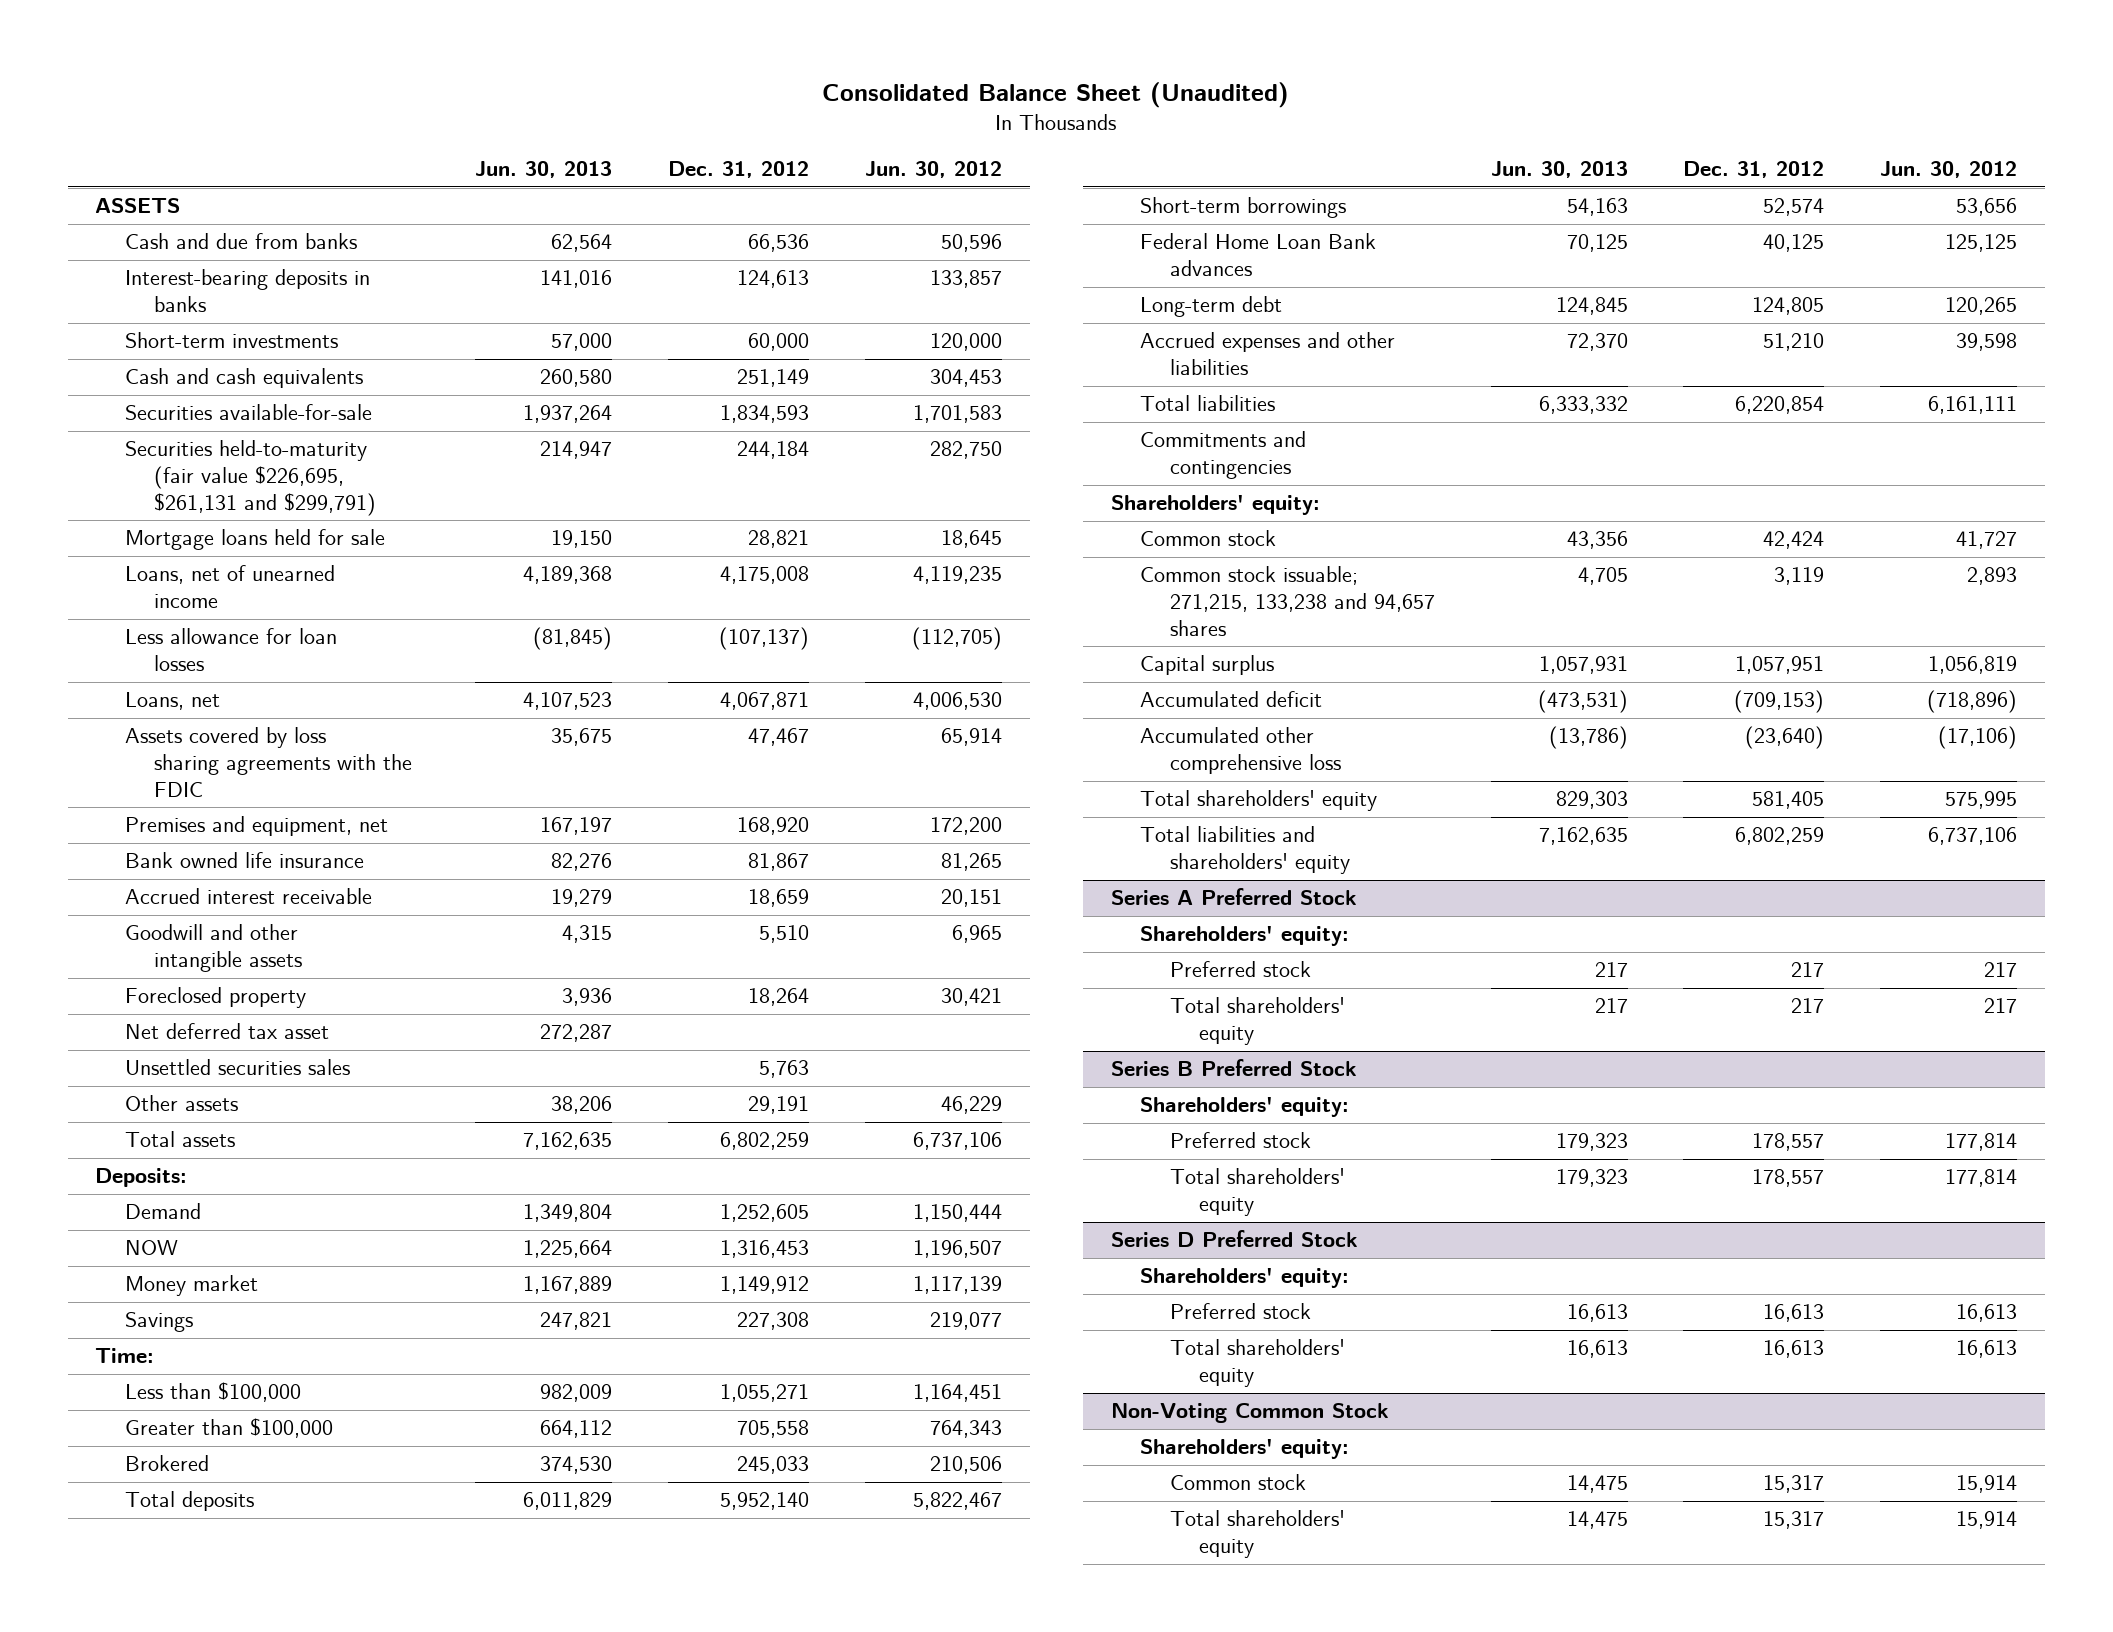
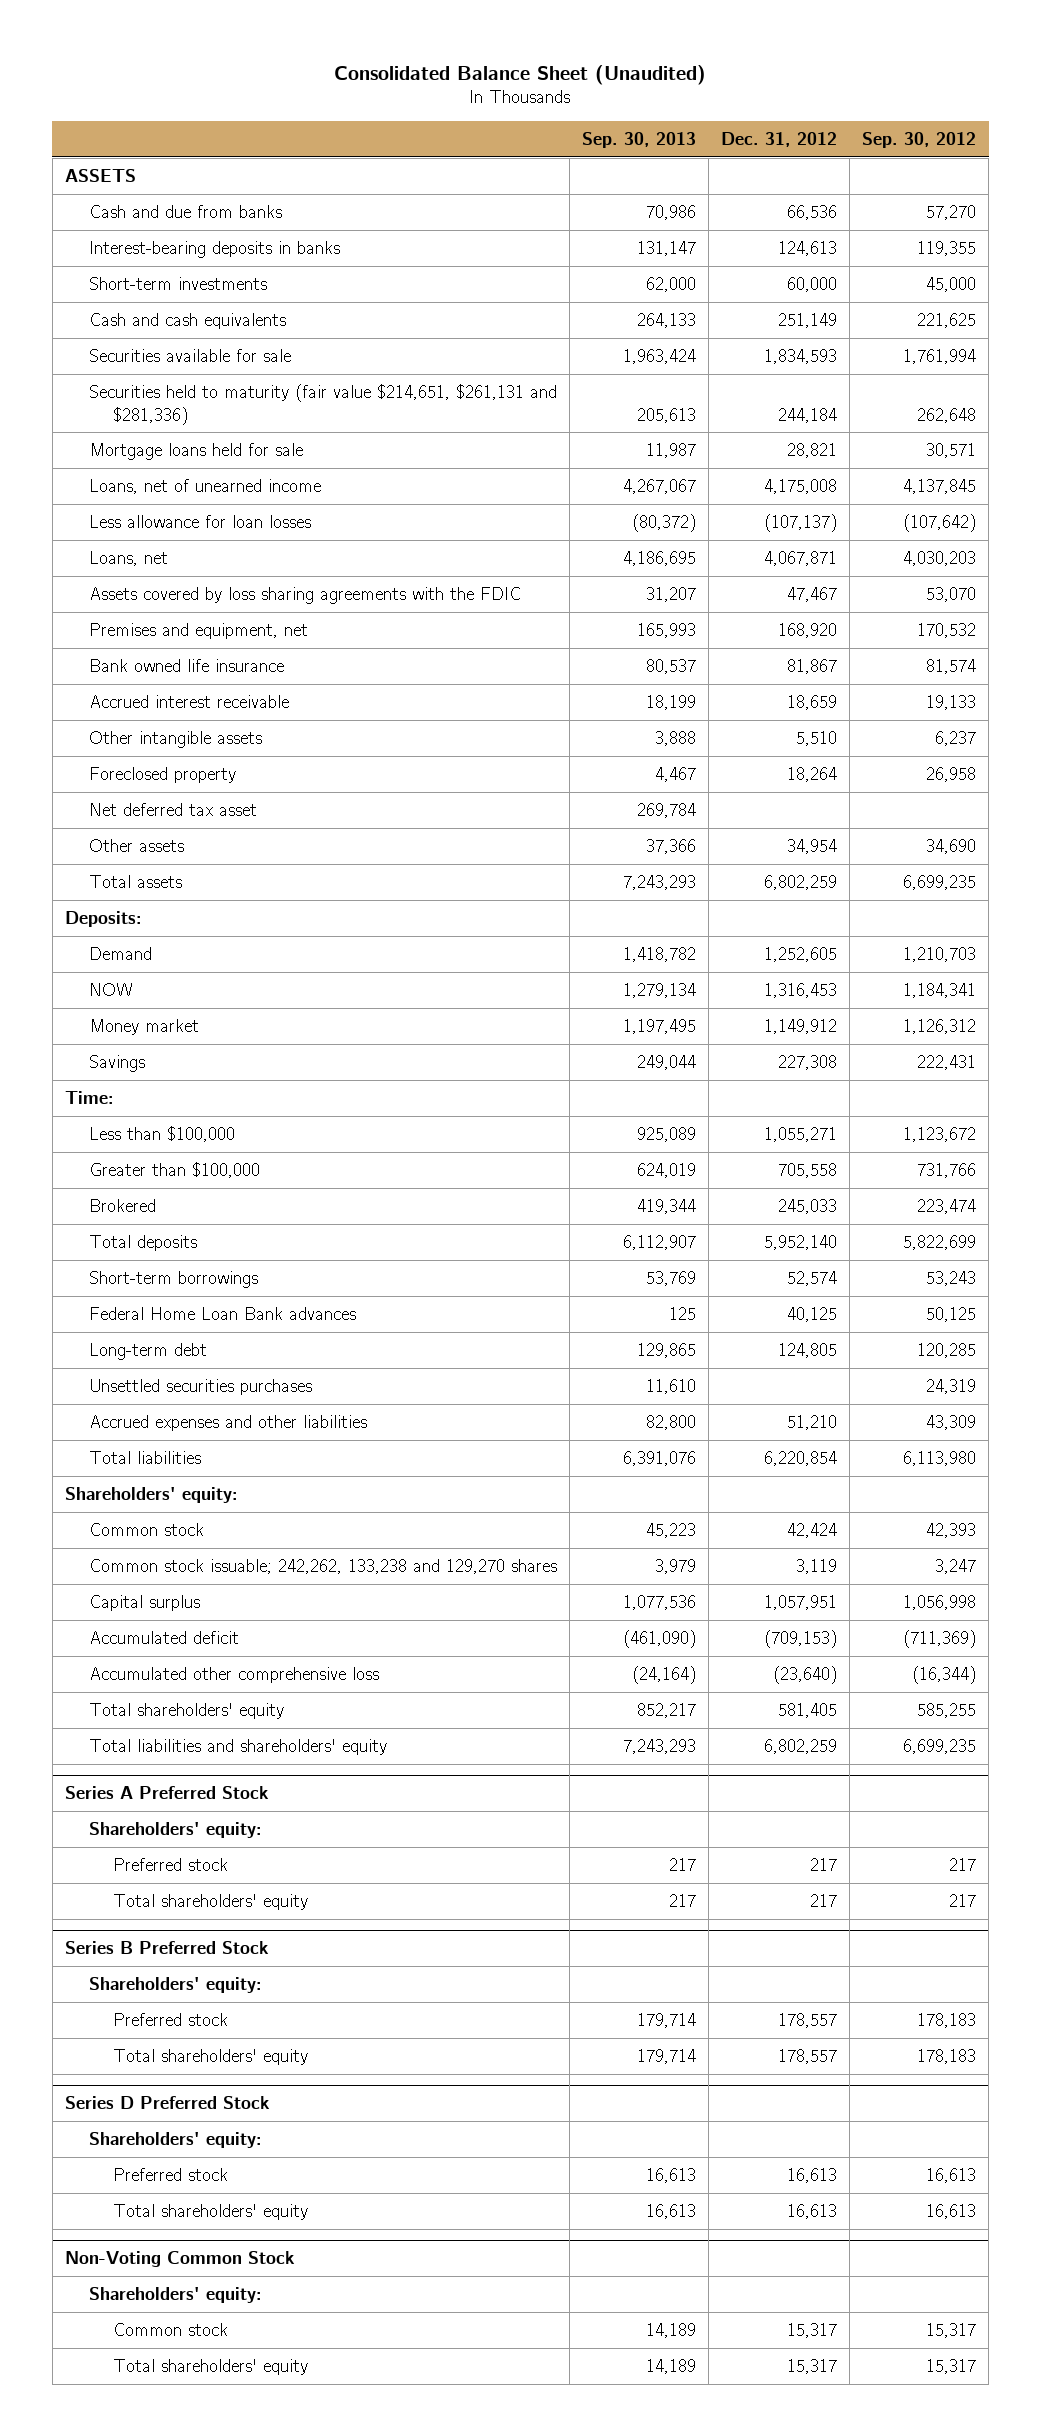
- | Jun. 30, 2013 | Dec. 31, 2012 | Jun. 30, 2012
+ | Sep. 30, 2013 | Dec. 31, 2012 | Sep. 30, 2012
- Securities available-for-sale | 1,937,264 | 1,834,593 | 1,701,583
- Securities held-to-maturity (fair value $226,695, $261,131 and $299,791) | 214,947 | 244,184 | 282,750
+ Securities available for sale | 1,963,424 | 1,834,593 | 1,761,994
+ Securities held to maturity (fair value $214,651, $261,131 and $281,336) | 205,613 | 244,184 | 262,648
- Goodwill and other intangible assets | 4,315 | 5,510 | 6,965
+ Other intangible assets | 3,888 | 5,510 | 6,237
- Unsettled securities sales | | 5,763 |
- Other assets | 38,206 | 29,191 | 46,229
+ Other assets | 37,366 | 34,954 | 34,690
+ Unsettled securities purchases | 11,610 | | 24,319
- Commitments and contingencies
- Common stock issuable; 271,215, 133,238 and 94,657 shares | 4,705 | 3,119 | 2,893
+ Common stock issuable; 242,262, 133,238 and 129,270 shares | 3,979 | 3,119 | 3,247

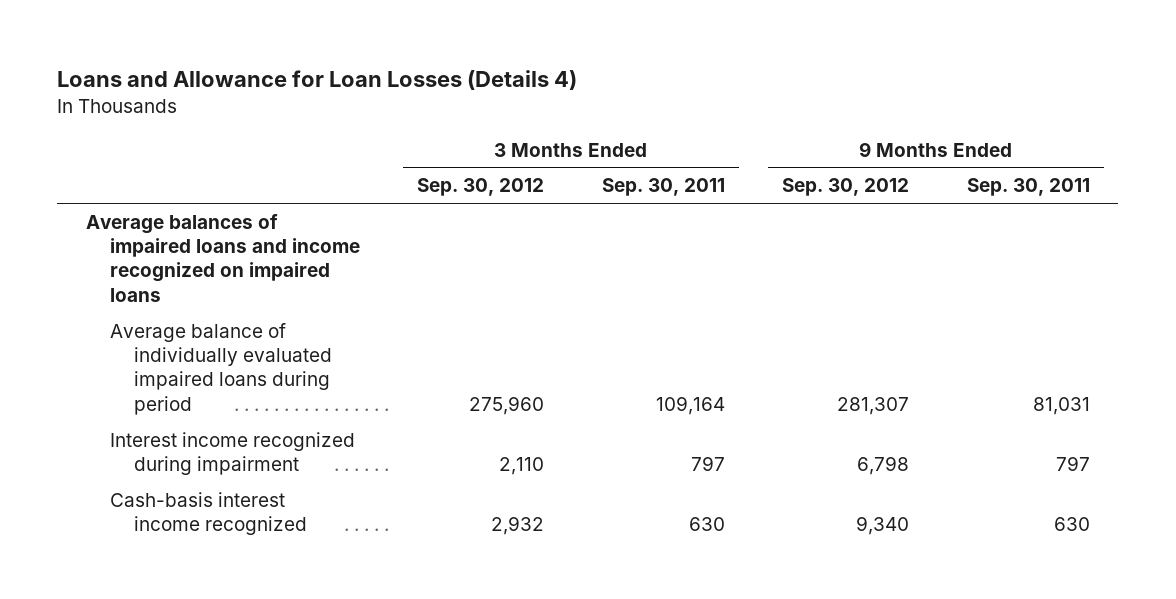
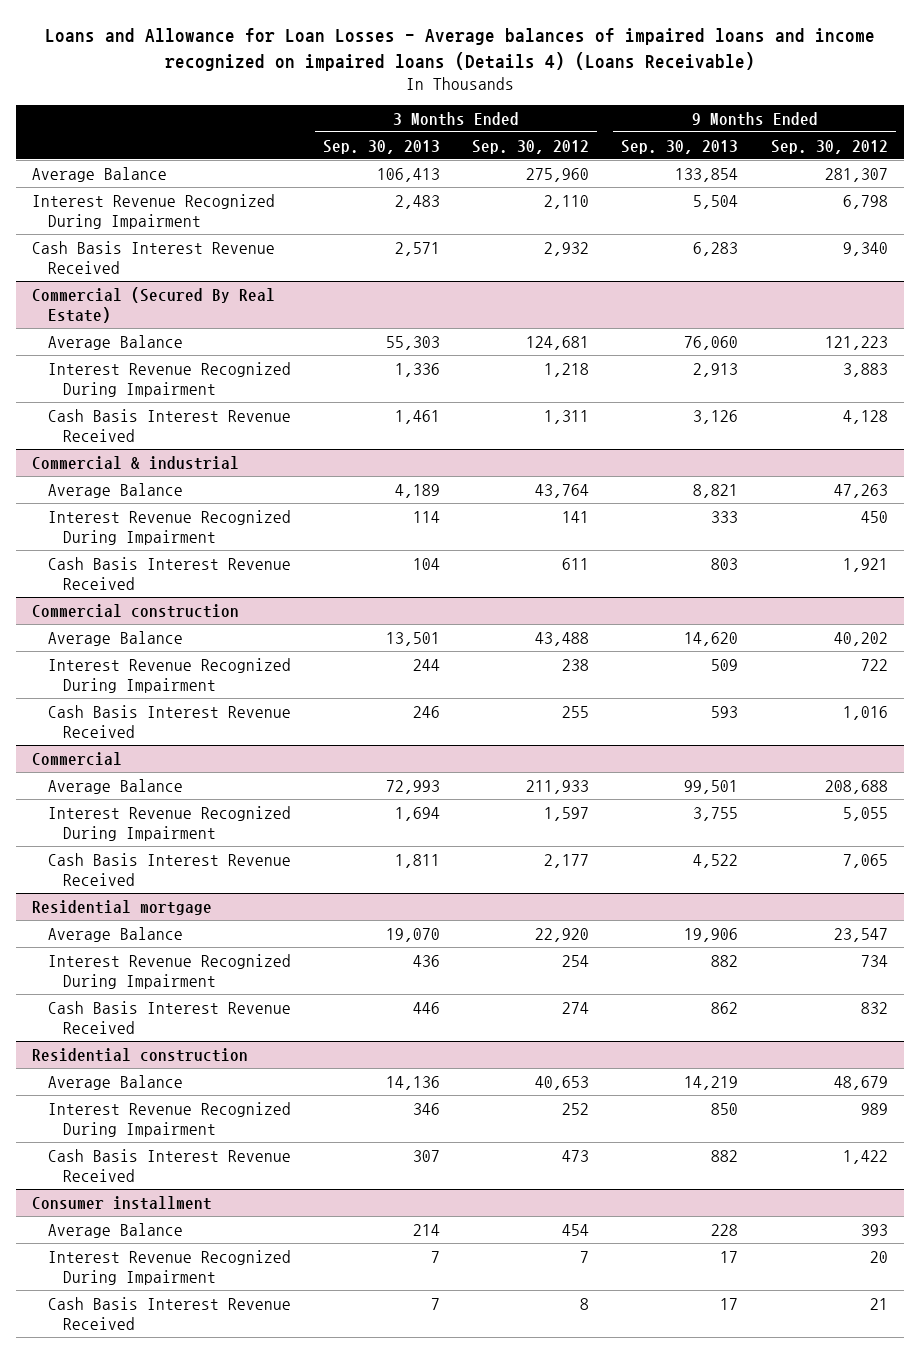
- Loans and Allowance for Loan Losses (Details 4)
+ Loans and Allowance for Loan Losses - Average balances of impaired loans and income recognized on impaired loans (Details 4) (Loans Receivable)
- | 3 Months Ended Sep. 30, 2012 | 3 Months Ended Sep. 30, 2011 | 9 Months Ended Sep. 30, 2012 | 9 Months Ended Sep. 30, 2011
+ | 3 Months Ended Sep. 30, 2013 | 3 Months Ended Sep. 30, 2012 | 9 Months Ended Sep. 30, 2013 | 9 Months Ended Sep. 30, 2012
- Average balances of impaired loans and income recognized on impaired loans
- Average balance of individually evaluated impaired loans during period | 275,960 | 109,164 | 281,307 | 81,031
- Interest income recognized during impairment | 2,110 | 797 | 6,798 | 797
- Cash-basis interest income recognized | 2,932 | 630 | 9,340 | 630
+ Average Balance | 106,413 | 275,960 | 133,854 | 281,307
+ Interest Revenue Recognized During Impairment | 2,483 | 2,110 | 5,504 | 6,798
+ Cash Basis Interest Revenue Received | 2,571 | 2,932 | 6,283 | 9,340
+ Commercial (Secured By Real Estate)
+ Average Balance | 55,303 | 124,681 | 76,060 | 121,223
+ Interest Revenue Recognized During Impairment | 1,336 | 1,218 | 2,913 | 3,883
+ Cash Basis Interest Revenue Received | 1,461 | 1,311 | 3,126 | 4,128
+ Commercial & industrial
+ Average Balance | 4,189 | 43,764 | 8,821 | 47,263
+ Interest Revenue Recognized During Impairment | 114 | 141 | 333 | 450
+ Cash Basis Interest Revenue Received | 104 | 611 | 803 | 1,921
+ Commercial construction
+ Average Balance | 13,501 | 43,488 | 14,620 | 40,202
+ Interest Revenue Recognized During Impairment | 244 | 238 | 509 | 722
+ Cash Basis Interest Revenue Received | 246 | 255 | 593 | 1,016
+ Commercial
+ Average Balance | 72,993 | 211,933 | 99,501 | 208,688
+ Interest Revenue Recognized During Impairment | 1,694 | 1,597 | 3,755 | 5,055
+ Cash Basis Interest Revenue Received | 1,811 | 2,177 | 4,522 | 7,065
+ Residential mortgage
+ Average Balance | 19,070 | 22,920 | 19,906 | 23,547
+ Interest Revenue Recognized During Impairment | 436 | 254 | 882 | 734
+ Cash Basis Interest Revenue Received | 446 | 274 | 862 | 832
+ Residential construction
+ Average Balance | 14,136 | 40,653 | 14,219 | 48,679
+ Interest Revenue Recognized During Impairment | 346 | 252 | 850 | 989
+ Cash Basis Interest Revenue Received | 307 | 473 | 882 | 1,422
+ Consumer installment
+ Average Balance | 214 | 454 | 228 | 393
+ Interest Revenue Recognized During Impairment | 7 | 7 | 17 | 20
+ Cash Basis Interest Revenue Received | 7 | 8 | 17 | 21

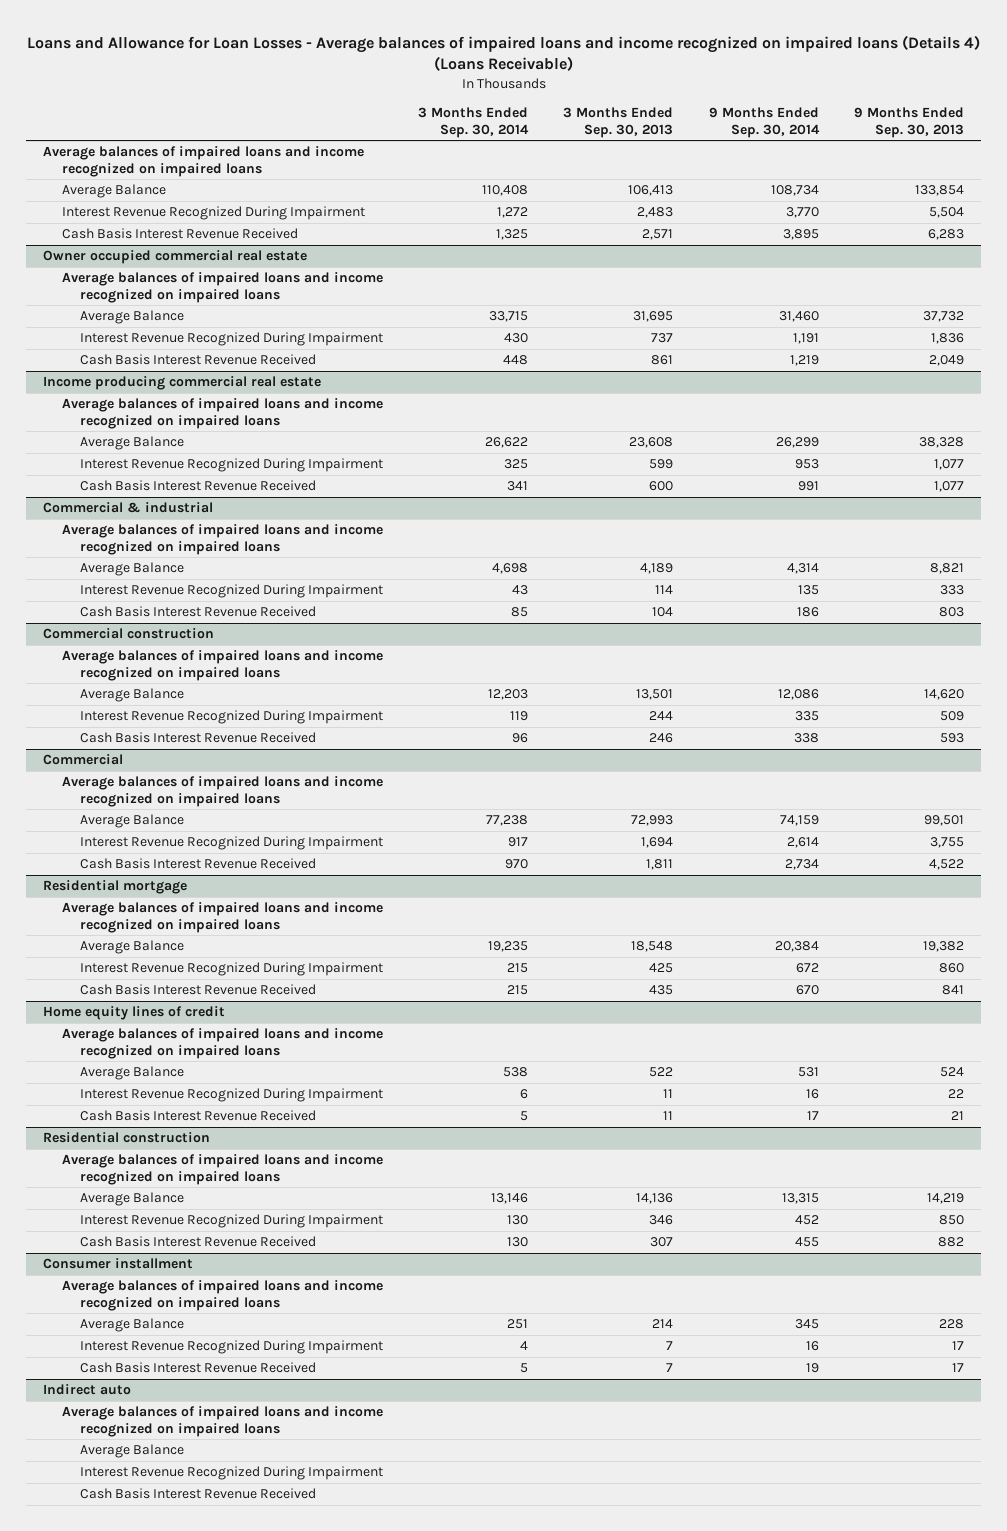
- | 3 Months Ended Sep. 30, 2013 | 3 Months Ended Sep. 30, 2012 | 9 Months Ended Sep. 30, 2013 | 9 Months Ended Sep. 30, 2012
+ | 3 Months Ended Sep. 30, 2014 | 3 Months Ended Sep. 30, 2013 | 9 Months Ended Sep. 30, 2014 | 9 Months Ended Sep. 30, 2013
+ Average balances of impaired loans and income recognized on impaired loans
- Commercial (Secured By Real Estate)
- Average Balance | 55,303 | 124,681 | 76,060 | 121,223
- Interest Revenue Recognized During Impairment | 1,336 | 1,218 | 2,913 | 3,883
- Cash Basis Interest Revenue Received | 1,461 | 1,311 | 3,126 | 4,128
+ Owner occupied commercial real estate
+ Average balances of impaired loans and income recognized on impaired loans
+ Average Balance | 33,715 | 31,695 | 31,460 | 37,732
+ Interest Revenue Recognized During Impairment | 430 | 737 | 1,191 | 1,836
+ Cash Basis Interest Revenue Received | 448 | 861 | 1,219 | 2,049
+ Income producing commercial real estate
+ Average balances of impaired loans and income recognized on impaired loans
+ Average Balance | 26,622 | 23,608 | 26,299 | 38,328
+ Interest Revenue Recognized During Impairment | 325 | 599 | 953 | 1,077
+ Cash Basis Interest Revenue Received | 341 | 600 | 991 | 1,077
@ Commercial & industrial
+ Average balances of impaired loans and income recognized on impaired loans
@ Commercial construction
+ Average balances of impaired loans and income recognized on impaired loans
@ Commercial
+ Average balances of impaired loans and income recognized on impaired loans
@ Residential mortgage
- Average Balance | 19,070 | 22,920 | 19,906 | 23,547
- Interest Revenue Recognized During Impairment | 436 | 254 | 882 | 734
- Cash Basis Interest Revenue Received | 446 | 274 | 862 | 832
+ Average balances of impaired loans and income recognized on impaired loans
+ Average Balance | 19,235 | 18,548 | 20,384 | 19,382
+ Interest Revenue Recognized During Impairment | 215 | 425 | 672 | 860
+ Cash Basis Interest Revenue Received | 215 | 435 | 670 | 841
+ Home equity lines of credit
+ Average balances of impaired loans and income recognized on impaired loans
+ Average Balance | 538 | 522 | 531 | 524
+ Interest Revenue Recognized During Impairment | 6 | 11 | 16 | 22
+ Cash Basis Interest Revenue Received | 5 | 11 | 17 | 21
@ Residential construction
+ Average balances of impaired loans and income recognized on impaired loans
@ Consumer installment
+ Average balances of impaired loans and income recognized on impaired loans
+ Indirect auto
+ Average balances of impaired loans and income recognized on impaired loans
+ Average Balance
+ Interest Revenue Recognized During Impairment
+ Cash Basis Interest Revenue Received

